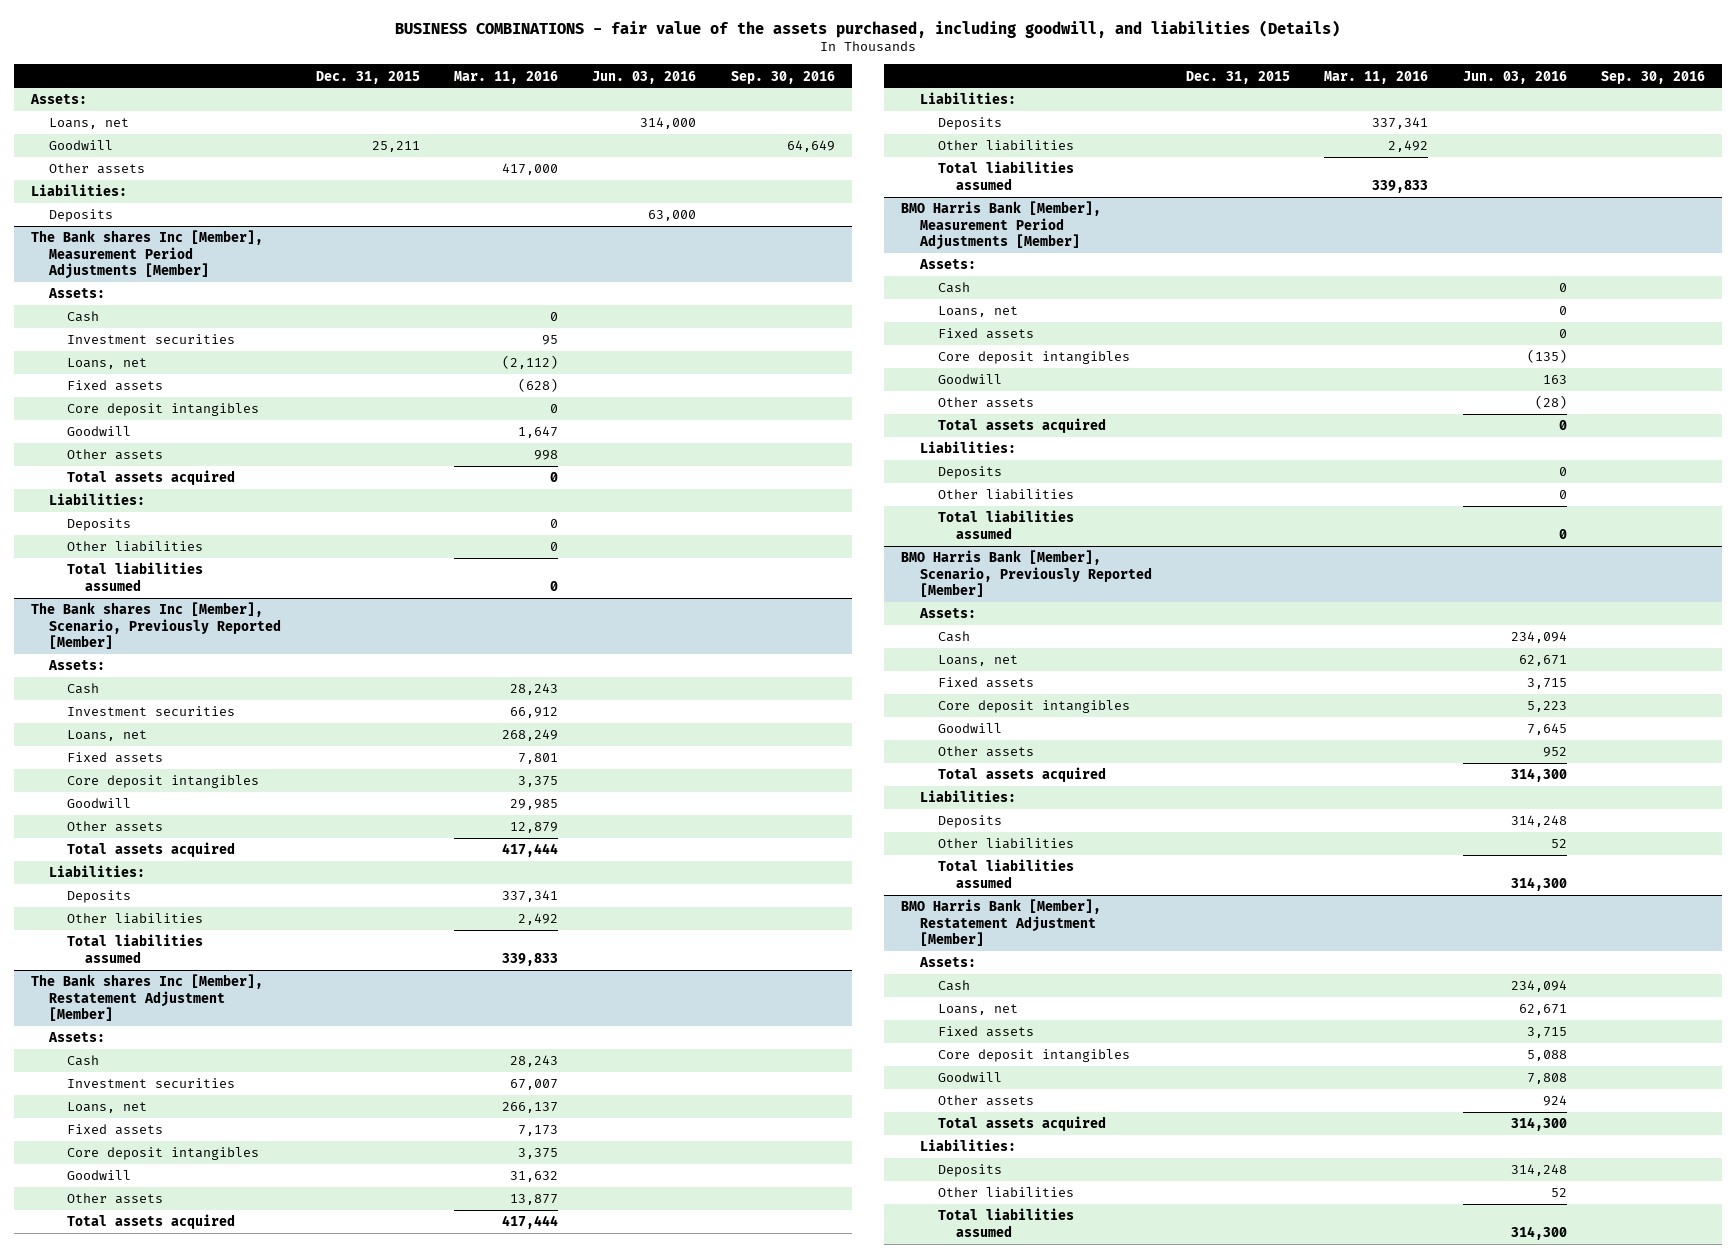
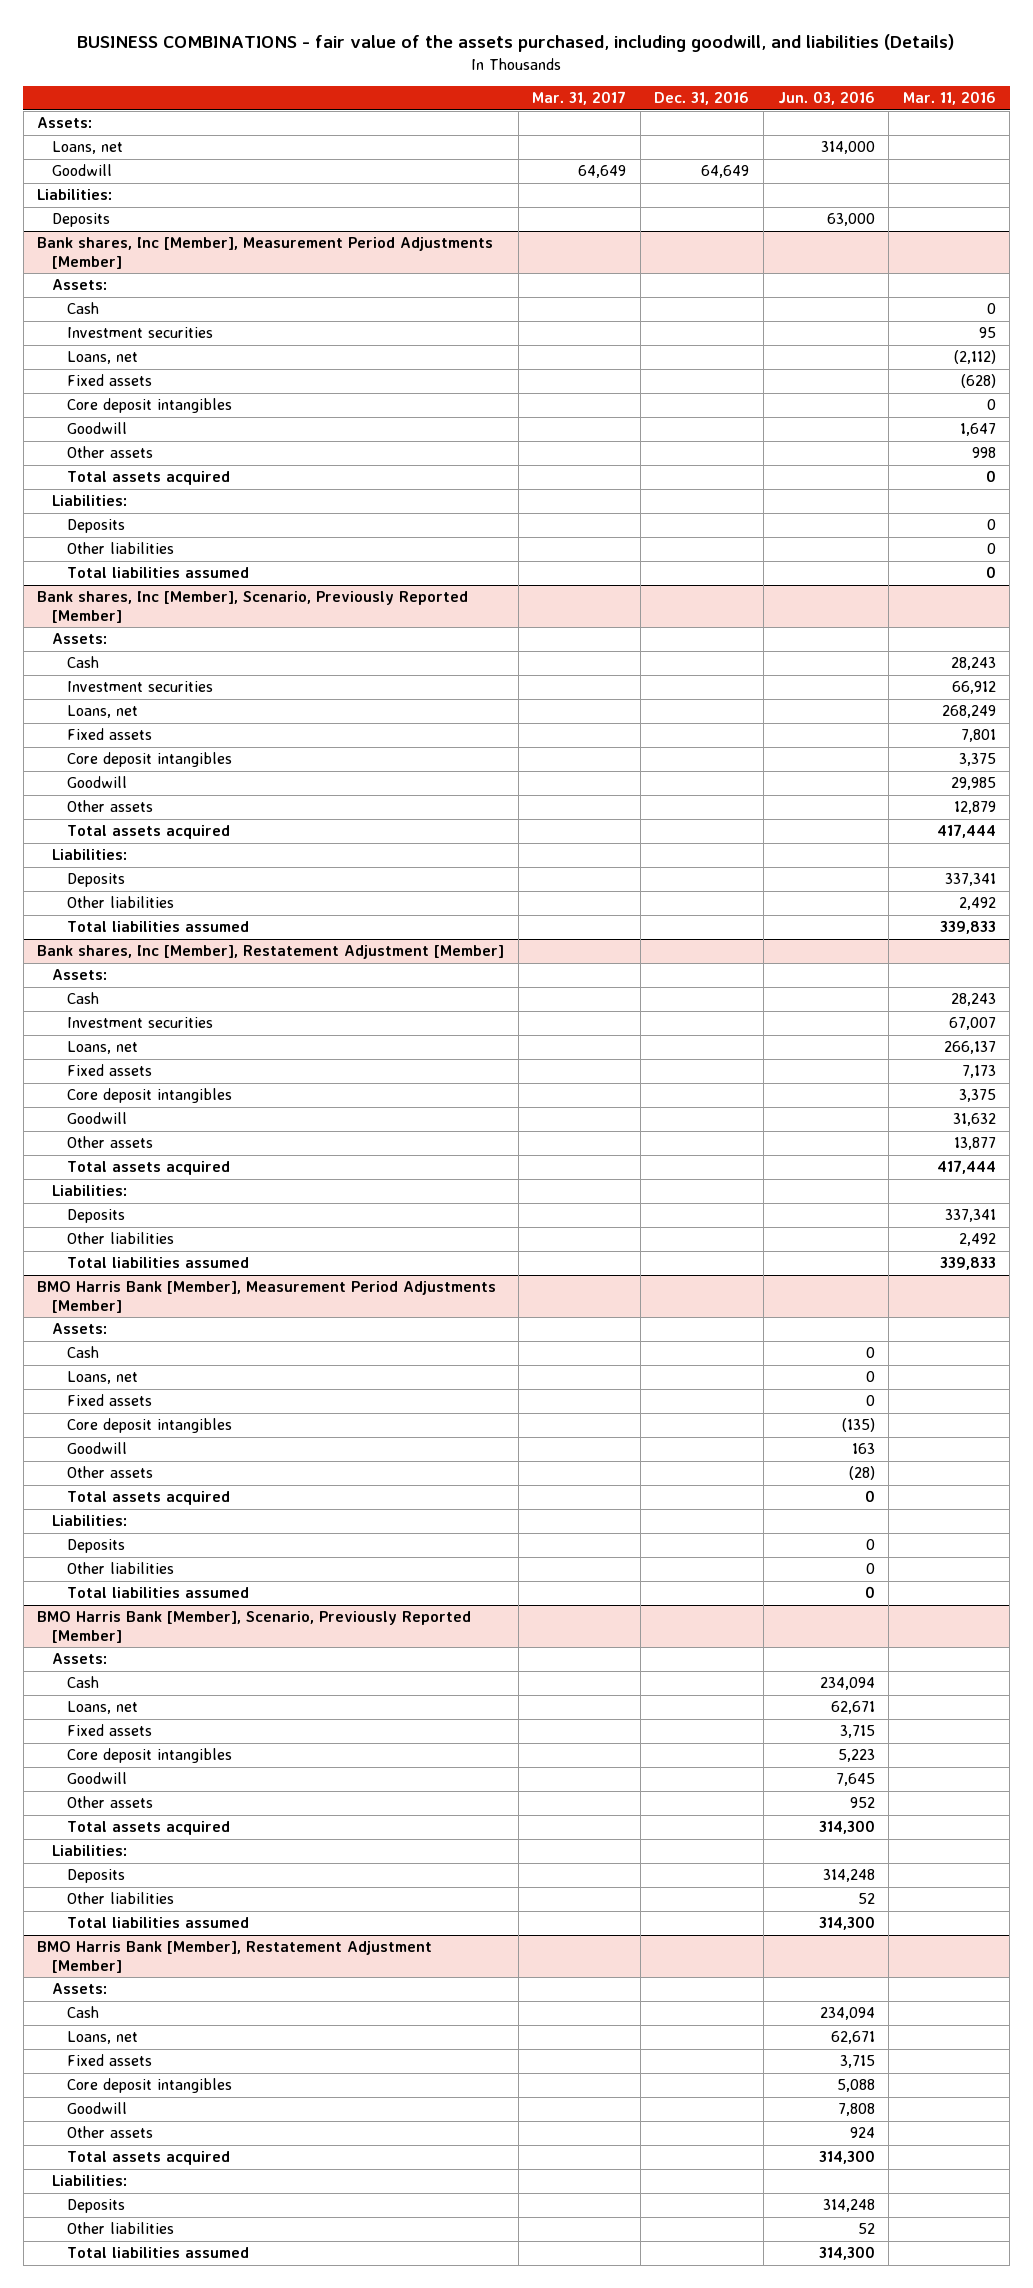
- | Dec. 31, 2015 | Mar. 11, 2016 | Jun. 03, 2016 | Sep. 30, 2016
+ | Mar. 31, 2017 | Dec. 31, 2016 | Jun. 03, 2016 | Mar. 11, 2016
- Other assets | | 417,000 | |
- The Bank shares Inc [Member], Measurement Period Adjustments [Member]
+ Bank shares, Inc [Member], Measurement Period Adjustments [Member]
- The Bank shares Inc [Member], Scenario, Previously Reported [Member]
+ Bank shares, Inc [Member], Scenario, Previously Reported [Member]
- The Bank shares Inc [Member], Restatement Adjustment [Member]
+ Bank shares, Inc [Member], Restatement Adjustment [Member]

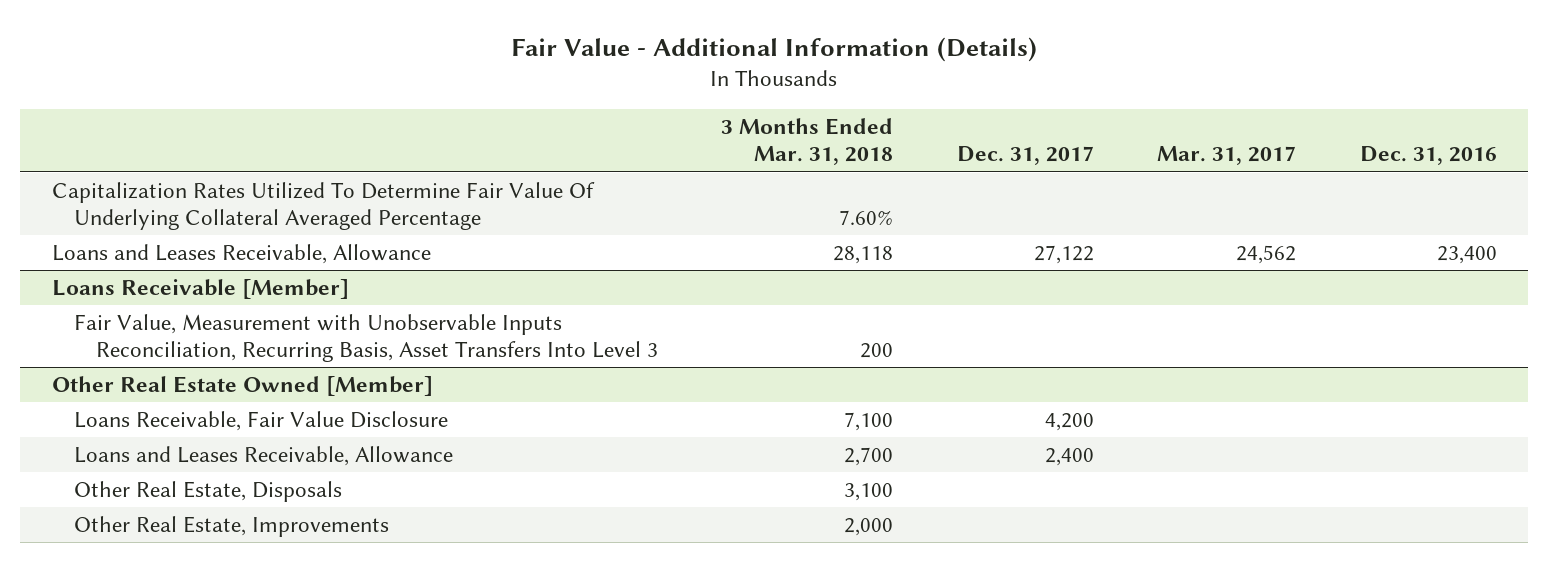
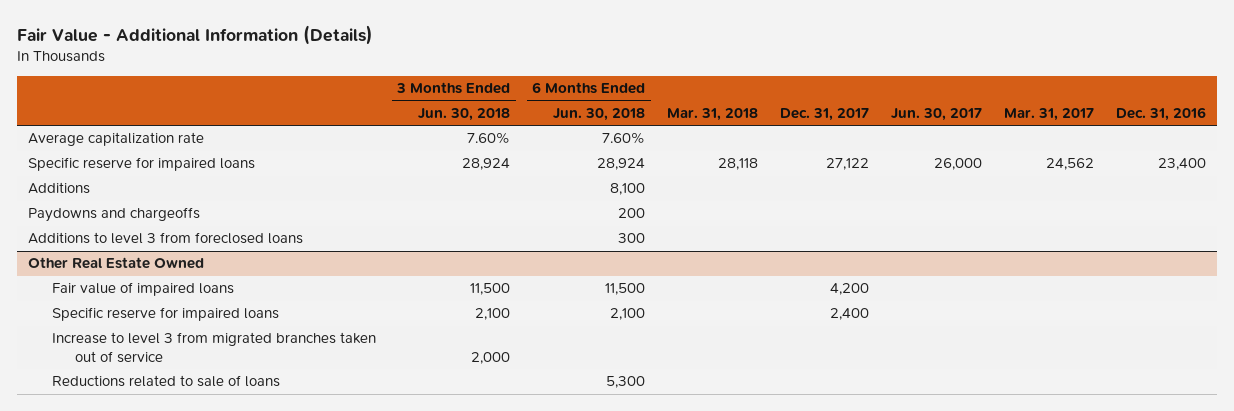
- | 3 Months Ended Mar. 31, 2018 | Dec. 31, 2017 | Mar. 31, 2017 | Dec. 31, 2016
+ | 3 Months Ended Jun. 30, 2018 | 6 Months Ended Jun. 30, 2018 | Mar. 31, 2018 | Dec. 31, 2017 | Jun. 30, 2017 | Mar. 31, 2017 | Dec. 31, 2016
- Capitalization Rates Utilized To Determine Fair Value Of Underlying Collateral Averaged Percentage | 7.60% | | |
- Loans and Leases Receivable, Allowance | 28,118 | 27,122 | 24,562 | 23,400
- Loans Receivable [Member]
- Fair Value, Measurement with Unobservable Inputs Reconciliation, Recurring Basis, Asset Transfers Into Level 3 | 200 | | |
- Other Real Estate Owned [Member]
- Loans Receivable, Fair Value Disclosure | 7,100 | 4,200 | |
- Loans and Leases Receivable, Allowance | 2,700 | 2,400 | |
- Other Real Estate, Disposals | 3,100 | | |
- Other Real Estate, Improvements | 2,000 | | |
+ Average capitalization rate | 7.60% | 7.60% | | | | |
+ Specific reserve for impaired loans | 28,924 | 28,924 | 28,118 | 27,122 | 26,000 | 24,562 | 23,400
+ Additions | | 8,100 | | | | |
+ Paydowns and chargeoffs | | 200 | | | | |
+ Additions to level 3 from foreclosed loans | | 300 | | | | |
+ Other Real Estate Owned
+ Fair value of impaired loans | 11,500 | 11,500 | | 4,200 | | |
+ Specific reserve for impaired loans | 2,100 | 2,100 | | 2,400 | | |
+ Increase to level 3 from migrated branches taken out of service | 2,000 | | | | | |
+ Reductions related to sale of loans | | 5,300 | | | | |

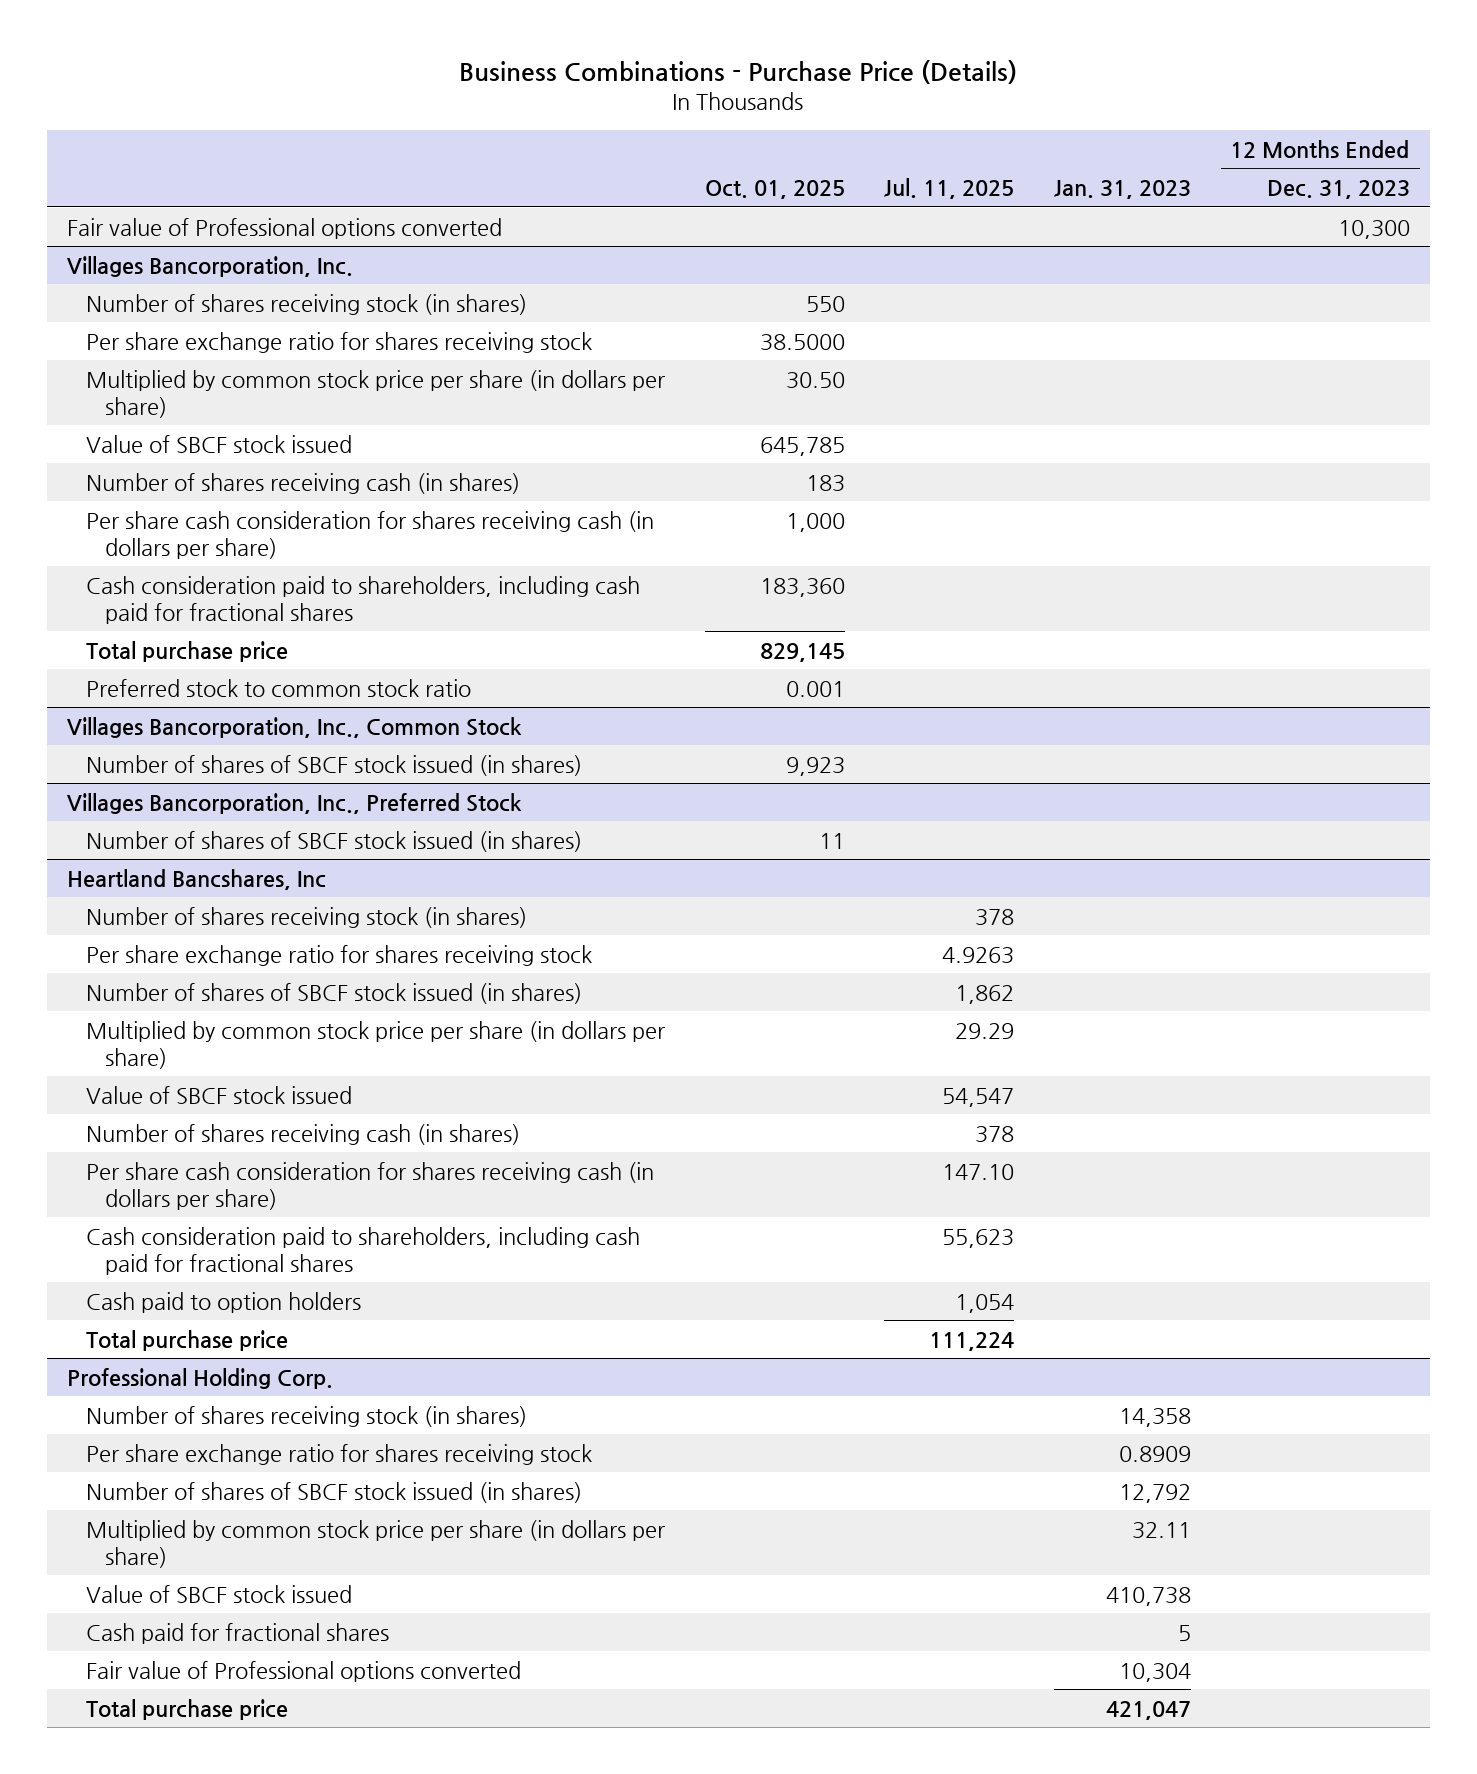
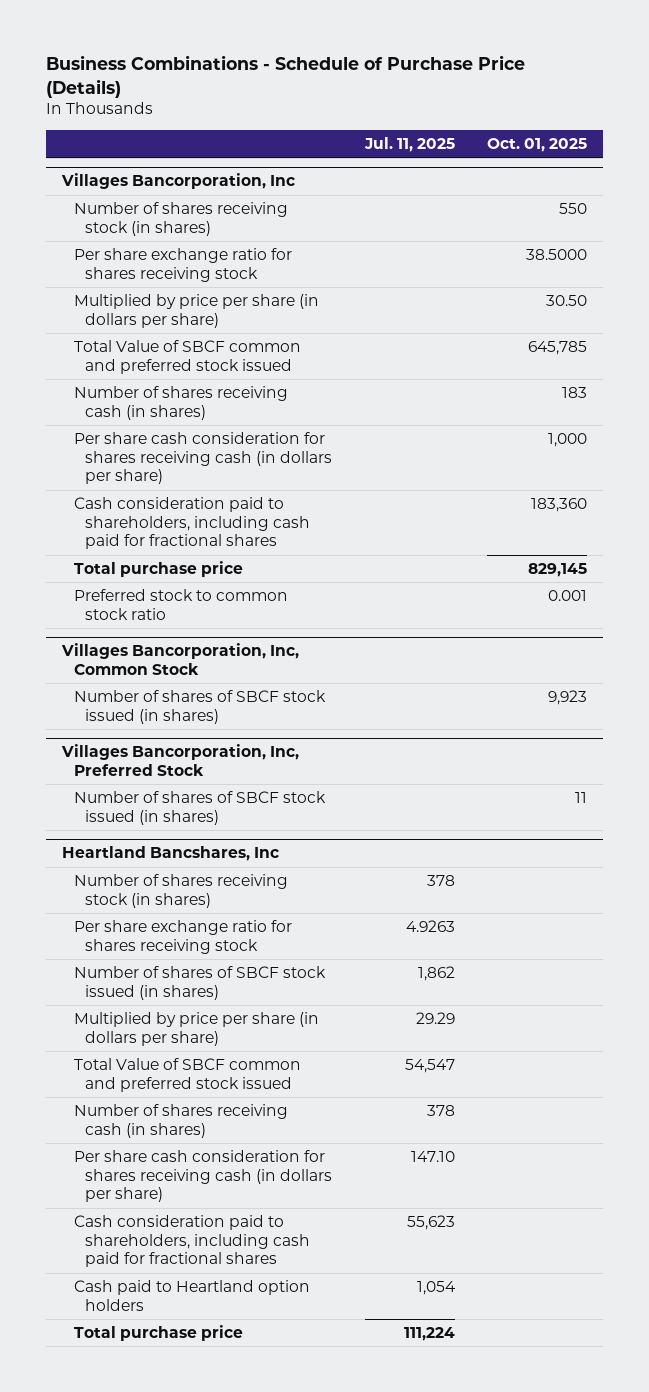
- Business Combinations - Purchase Price (Details)
+ Business Combinations - Schedule of Purchase Price (Details)
- | Oct. 01, 2025 | Jul. 11, 2025 | Jan. 31, 2023 | 12 Months Ended Dec. 31, 2023
+ | Jul. 11, 2025 | Oct. 01, 2025
- Fair value of Professional options converted | | | | 10,300
- Villages Bancorporation, Inc.
+ Villages Bancorporation, Inc
- Multiplied by common stock price per share (in dollars per share) | 30.50 | | |
- Value of SBCF stock issued | 645,785 | | |
+ Multiplied by price per share (in dollars per share) | | 30.50
+ Total Value of SBCF common and preferred stock issued | | 645,785
- Villages Bancorporation, Inc., Common Stock
+ Villages Bancorporation, Inc, Common Stock
- Villages Bancorporation, Inc., Preferred Stock
+ Villages Bancorporation, Inc, Preferred Stock
@ Heartland Bancshares, Inc
- Multiplied by common stock price per share (in dollars per share) | | 29.29 | |
- Value of SBCF stock issued | | 54,547 | |
+ Multiplied by price per share (in dollars per share) | 29.29 |
+ Total Value of SBCF common and preferred stock issued | 54,547 |
- Cash paid to option holders | | 1,054 | |
+ Cash paid to Heartland option holders | 1,054 |
- Professional Holding Corp.
- Number of shares receiving stock (in shares) | | | 14,358 |
- Per share exchange ratio for shares receiving stock | | | 0.8909 |
- Number of shares of SBCF stock issued (in shares) | | | 12,792 |
- Multiplied by common stock price per share (in dollars per share) | | | 32.11 |
- Value of SBCF stock issued | | | 410,738 |
- Cash paid for fractional shares | | | 5 |
- Fair value of Professional options converted | | | 10,304 |
- Total purchase price | | | 421,047 |

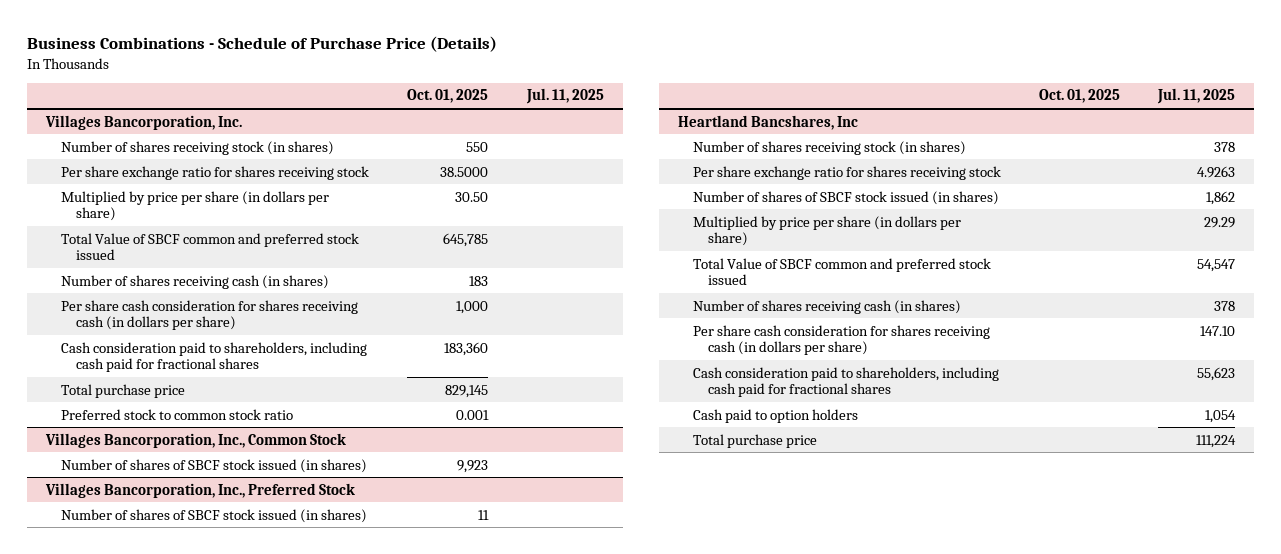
- | Jul. 11, 2025 | Oct. 01, 2025
+ | Oct. 01, 2025 | Jul. 11, 2025
- Villages Bancorporation, Inc
+ Villages Bancorporation, Inc.
- Villages Bancorporation, Inc, Common Stock
+ Villages Bancorporation, Inc., Common Stock
- Villages Bancorporation, Inc, Preferred Stock
+ Villages Bancorporation, Inc., Preferred Stock
@ Heartland Bancshares, Inc
- Cash paid to Heartland option holders | 1,054 |
+ Cash paid to option holders | | 1,054

